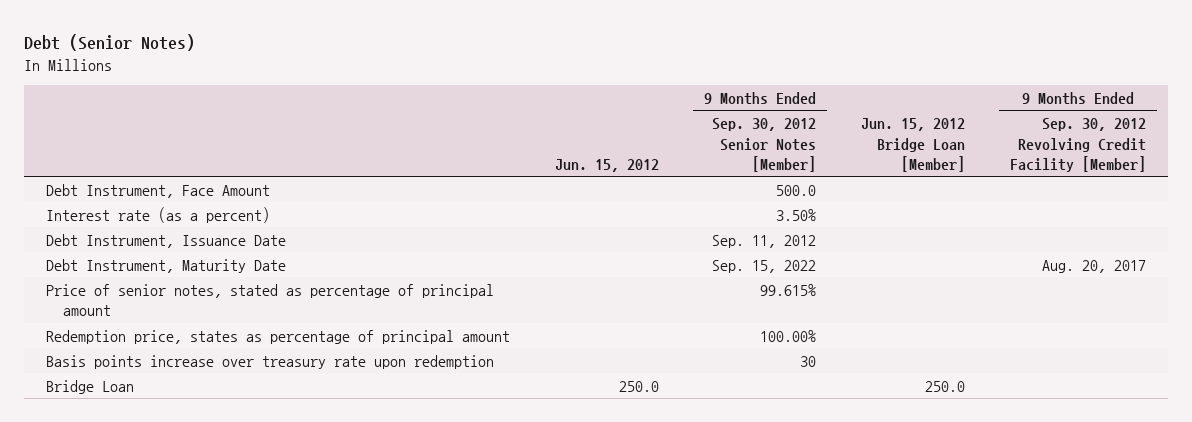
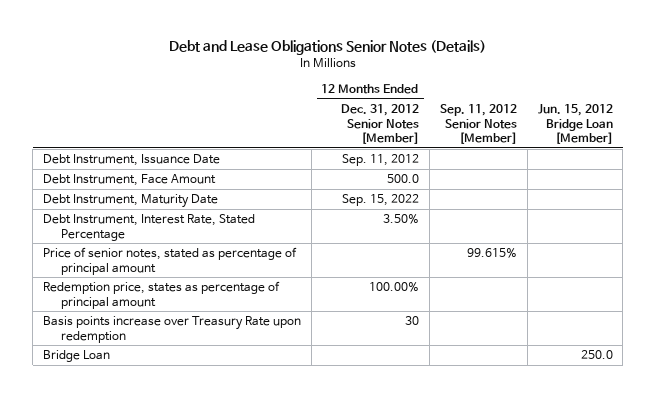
- Debt (Senior Notes)
+ Debt and Lease Obligations Senior Notes (Details)
- | Jun. 15, 2012 | 9 Months Ended Sep. 30, 2012 Senior Notes [Member] | Jun. 15, 2012 Bridge Loan [Member] | 9 Months Ended Sep. 30, 2012 Revolving Credit Facility [Member]
+ | 12 Months Ended Dec. 31, 2012 Senior Notes [Member] | Sep. 11, 2012 Senior Notes [Member] | Jun. 15, 2012 Bridge Loan [Member]
- Interest rate (as a percent) | | 3.50% | |
moved down: Debt Instrument, Face Amount | 500.0 | |
+ Debt Instrument, Interest Rate, Stated Percentage | 3.50% | |
- Basis points increase over treasury rate upon redemption | | 30 | |
+ Basis points increase over Treasury Rate upon redemption | 30 | |

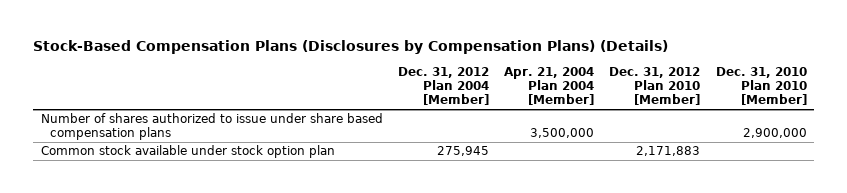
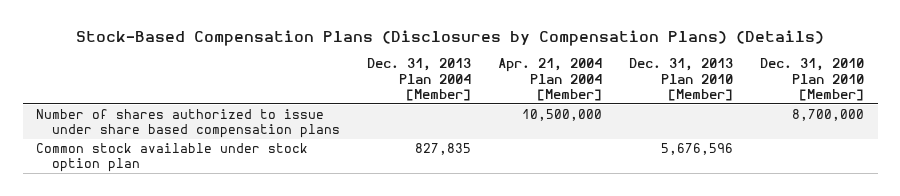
- | Dec. 31, 2012 Plan 2004 [Member] | Apr. 21, 2004 Plan 2004 [Member] | Dec. 31, 2012 Plan 2010 [Member] | Dec. 31, 2010 Plan 2010 [Member]
+ | Dec. 31, 2013 Plan 2004 [Member] | Apr. 21, 2004 Plan 2004 [Member] | Dec. 31, 2013 Plan 2010 [Member] | Dec. 31, 2010 Plan 2010 [Member]
- Number of shares authorized to issue under share based compensation plans | | 3,500,000 | | 2,900,000
+ Number of shares authorized to issue under share based compensation plans | | 10,500,000 | | 8,700,000

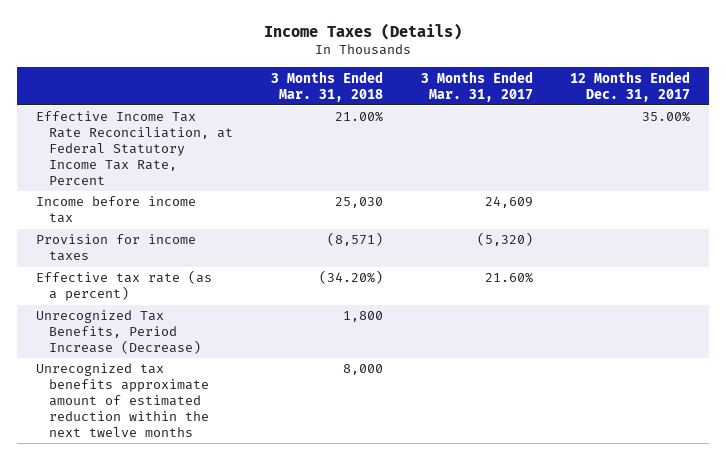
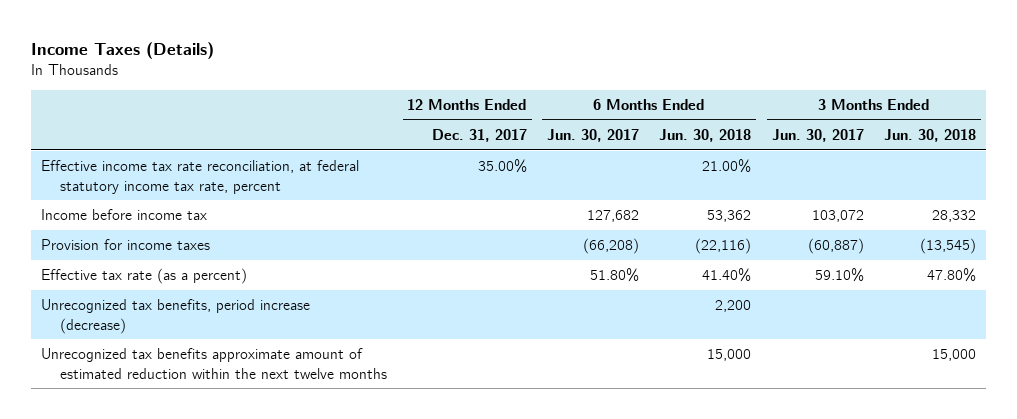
- | 3 Months Ended Mar. 31, 2018 | 3 Months Ended Mar. 31, 2017 | 12 Months Ended Dec. 31, 2017
+ | 12 Months Ended Dec. 31, 2017 | 6 Months Ended Jun. 30, 2017 | 6 Months Ended Jun. 30, 2018 | 3 Months Ended Jun. 30, 2017 | 3 Months Ended Jun. 30, 2018
- Effective Income Tax Rate Reconciliation, at Federal Statutory Income Tax Rate, Percent | 21.00% | | 35.00%
+ Effective income tax rate reconciliation, at federal statutory income tax rate, percent | 35.00% | | 21.00% | |
- Unrecognized Tax Benefits, Period Increase (Decrease) | 1,800 | |
+ Unrecognized tax benefits, period increase (decrease) | | | 2,200 | |

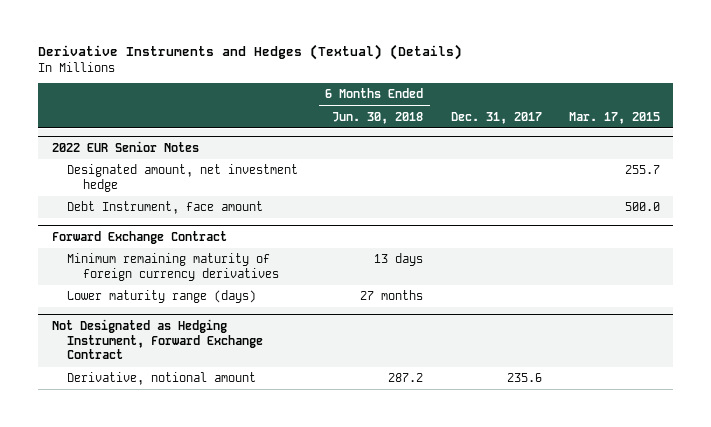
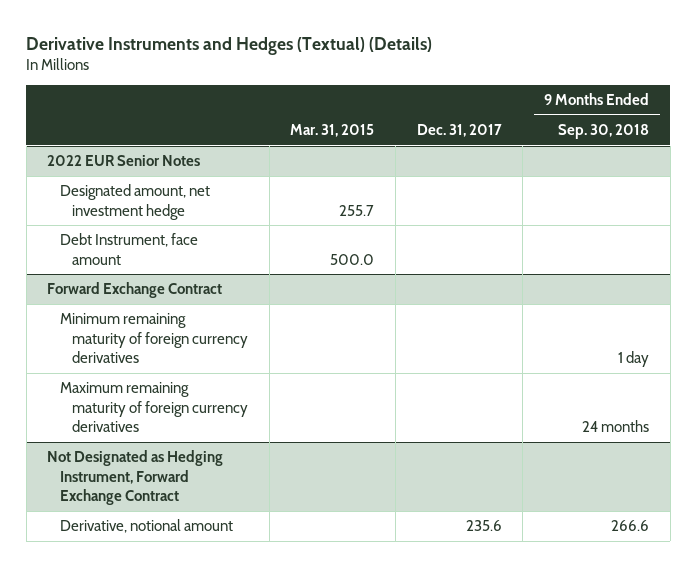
- | 6 Months Ended Jun. 30, 2018 | Dec. 31, 2017 | Mar. 17, 2015
+ | Mar. 31, 2015 | Dec. 31, 2017 | 9 Months Ended Sep. 30, 2018
@ Forward Exchange Contract
- Lower maturity range (days) | 27 months | |
+ Maximum remaining maturity of foreign currency derivatives | | | 24 months

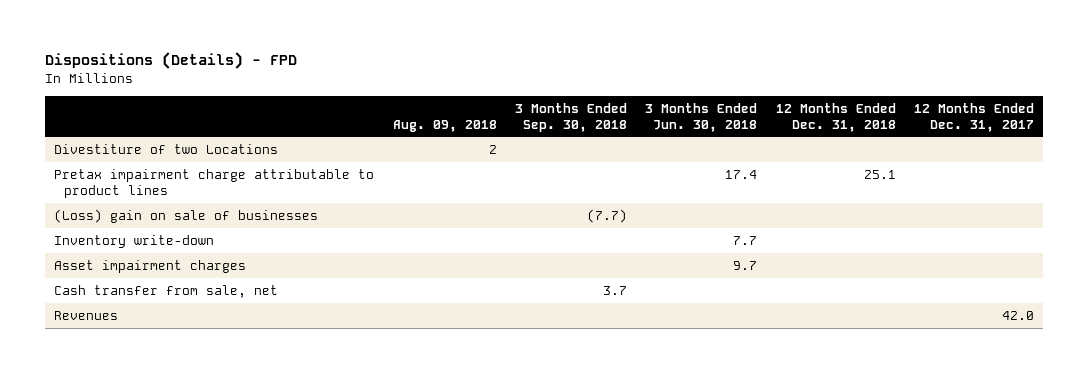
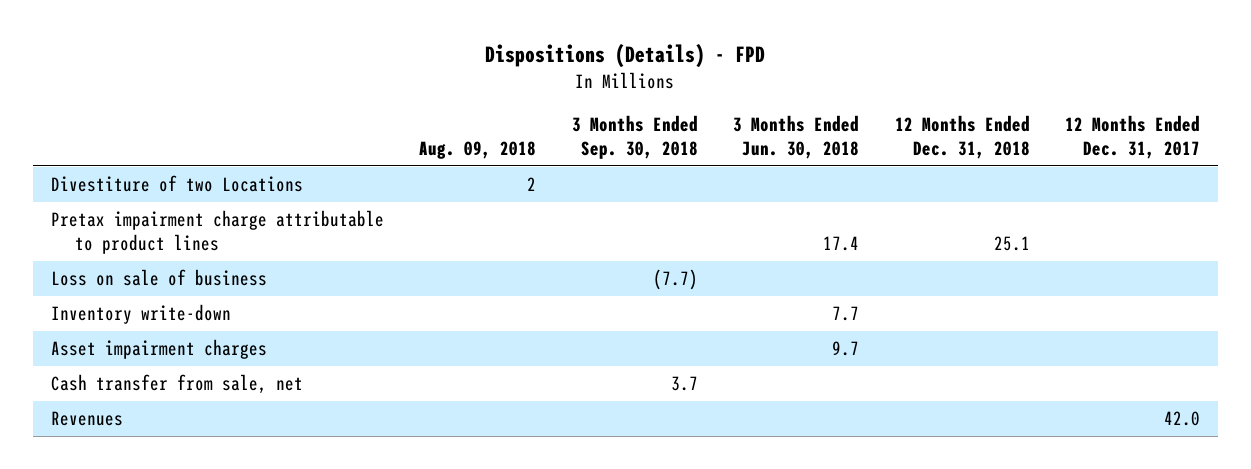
- (Loss) gain on sale of businesses | | (7.7) | | |
+ Loss on sale of business | | (7.7) | | |

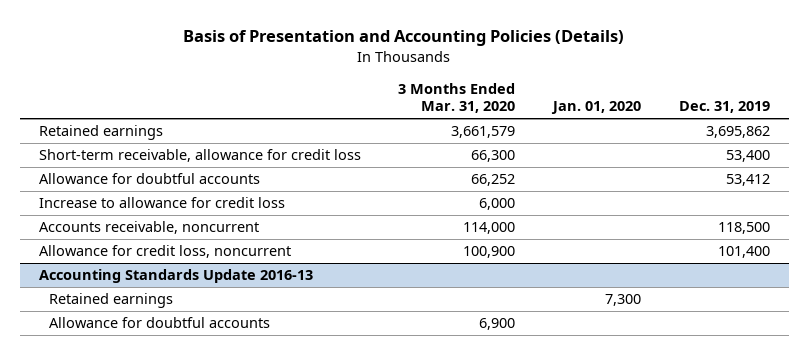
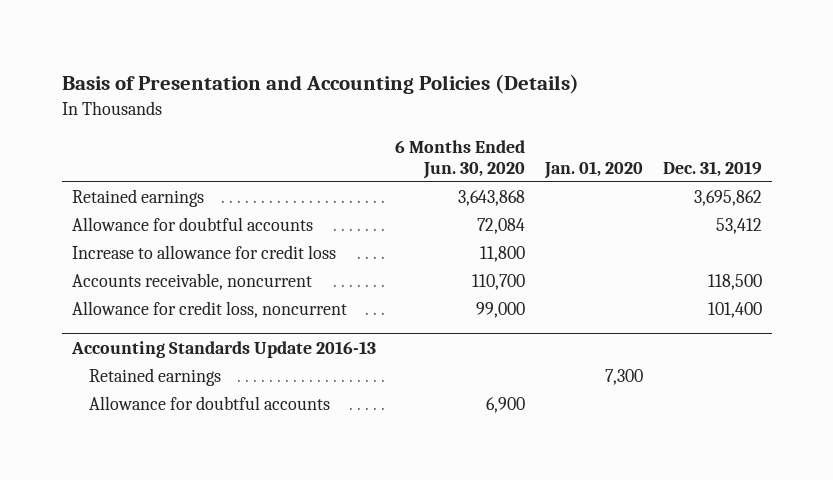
- | 3 Months Ended Mar. 31, 2020 | Jan. 01, 2020 | Dec. 31, 2019
+ | 6 Months Ended Jun. 30, 2020 | Jan. 01, 2020 | Dec. 31, 2019
- Short-term receivable, allowance for credit loss | 66,300 | | 53,400

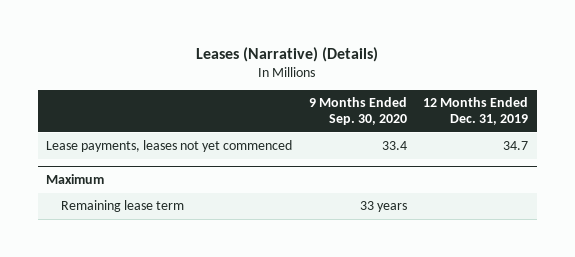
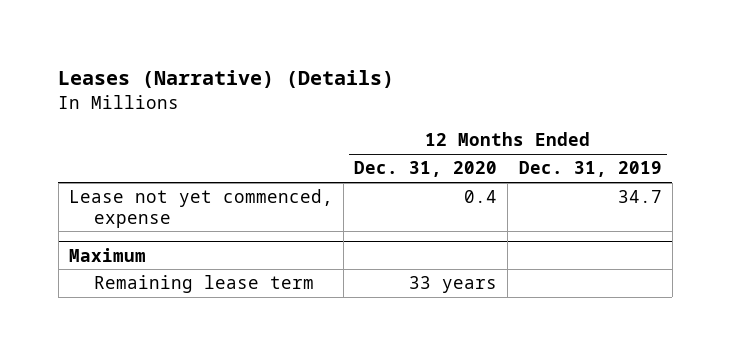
- | 9 Months Ended Sep. 30, 2020 | 12 Months Ended Dec. 31, 2019
+ | 12 Months Ended Dec. 31, 2020 | 12 Months Ended Dec. 31, 2019
- Lease payments, leases not yet commenced | 33.4 | 34.7
+ Lease not yet commenced, expense | 0.4 | 34.7

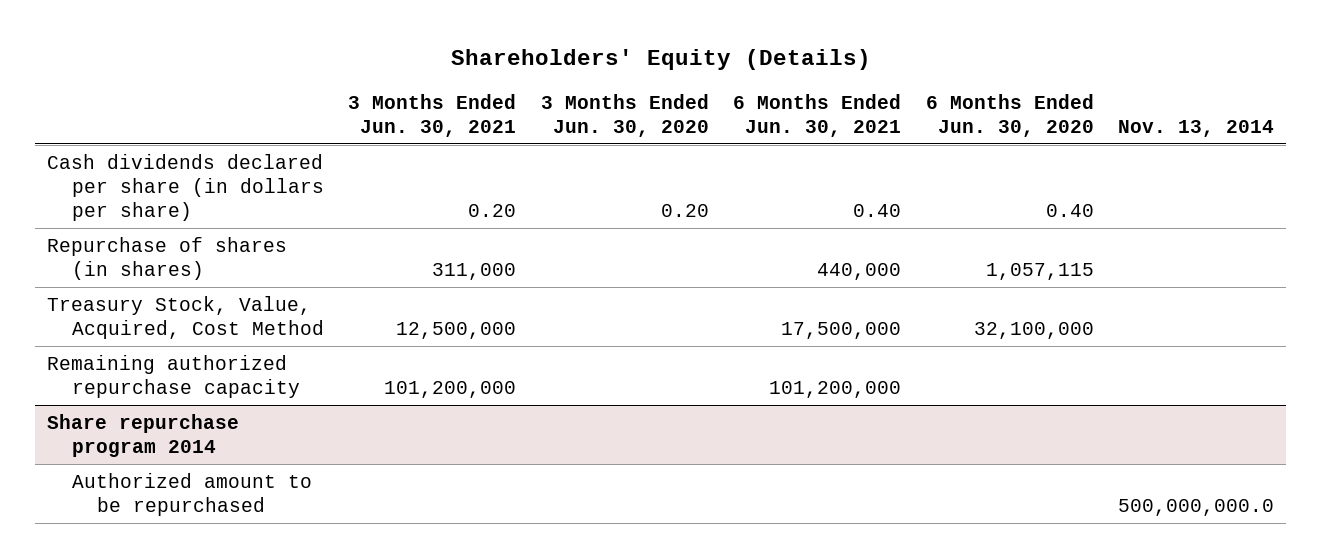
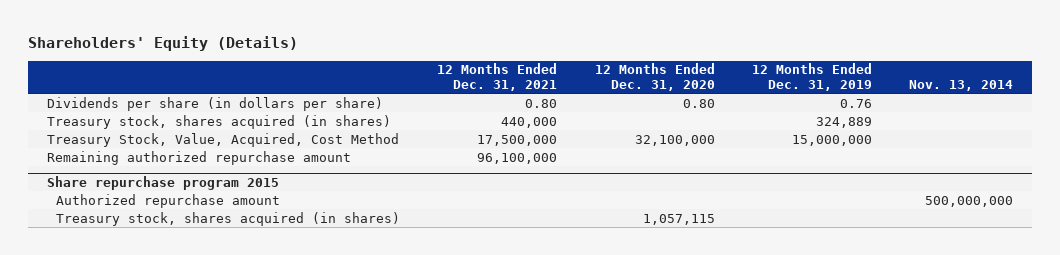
- | 3 Months Ended Jun. 30, 2021 | 3 Months Ended Jun. 30, 2020 | 6 Months Ended Jun. 30, 2021 | 6 Months Ended Jun. 30, 2020 | Nov. 13, 2014
+ | 12 Months Ended Dec. 31, 2021 | 12 Months Ended Dec. 31, 2020 | 12 Months Ended Dec. 31, 2019 | Nov. 13, 2014
- Cash dividends declared per share (in dollars per share) | 0.20 | 0.20 | 0.40 | 0.40 |
- Repurchase of shares (in shares) | 311,000 | | 440,000 | 1,057,115 |
+ Dividends per share (in dollars per share) | 0.80 | 0.80 | 0.76 |
+ Treasury stock, shares acquired (in shares) | 440,000 | | 324,889 |
- Remaining authorized repurchase capacity | 101,200,000 | | 101,200,000 | |
- Share repurchase program 2014
- Authorized amount to be repurchased | | | | | 500,000,000.0
+ Remaining authorized repurchase amount | 96,100,000 | | |
+ Share repurchase program 2015
+ Authorized repurchase amount | | | | 500,000,000
+ Treasury stock, shares acquired (in shares) | | 1,057,115 | |

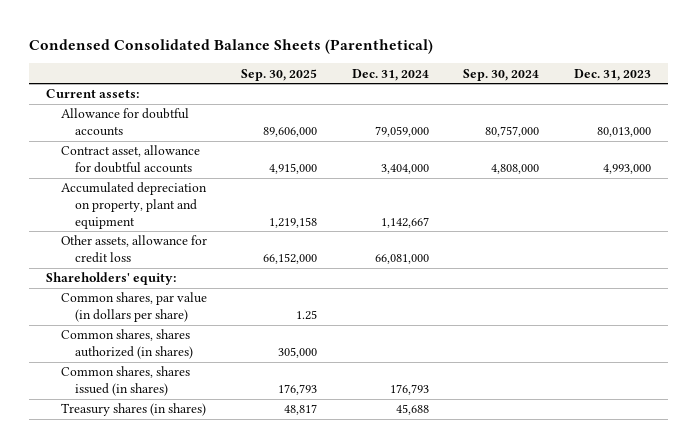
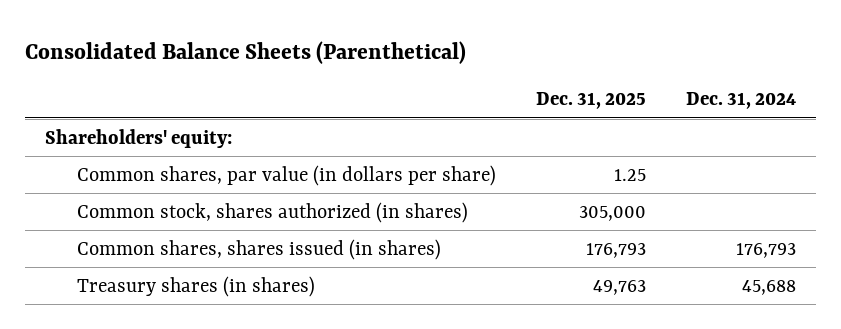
- Condensed Consolidated Balance Sheets (Parenthetical)
+ Consolidated Balance Sheets (Parenthetical)
- | Sep. 30, 2025 | Dec. 31, 2024 | Sep. 30, 2024 | Dec. 31, 2023
+ | Dec. 31, 2025 | Dec. 31, 2024
- Current assets:
- Allowance for doubtful accounts | 89,606,000 | 79,059,000 | 80,757,000 | 80,013,000
- Contract asset, allowance for doubtful accounts | 4,915,000 | 3,404,000 | 4,808,000 | 4,993,000
- Accumulated depreciation on property, plant and equipment | 1,219,158 | 1,142,667 | |
- Other assets, allowance for credit loss | 66,152,000 | 66,081,000 | |
- Common shares, shares authorized (in shares) | 305,000 | | |
+ Common stock, shares authorized (in shares) | 305,000 |

